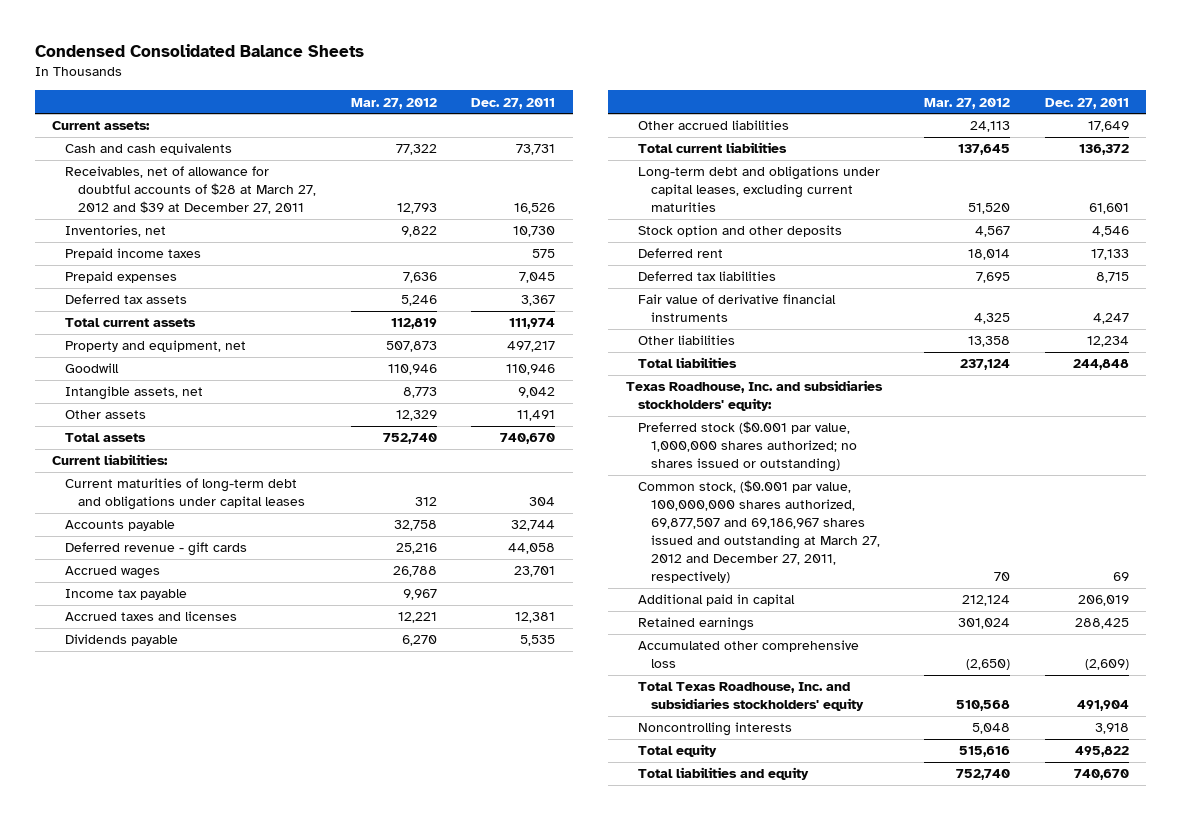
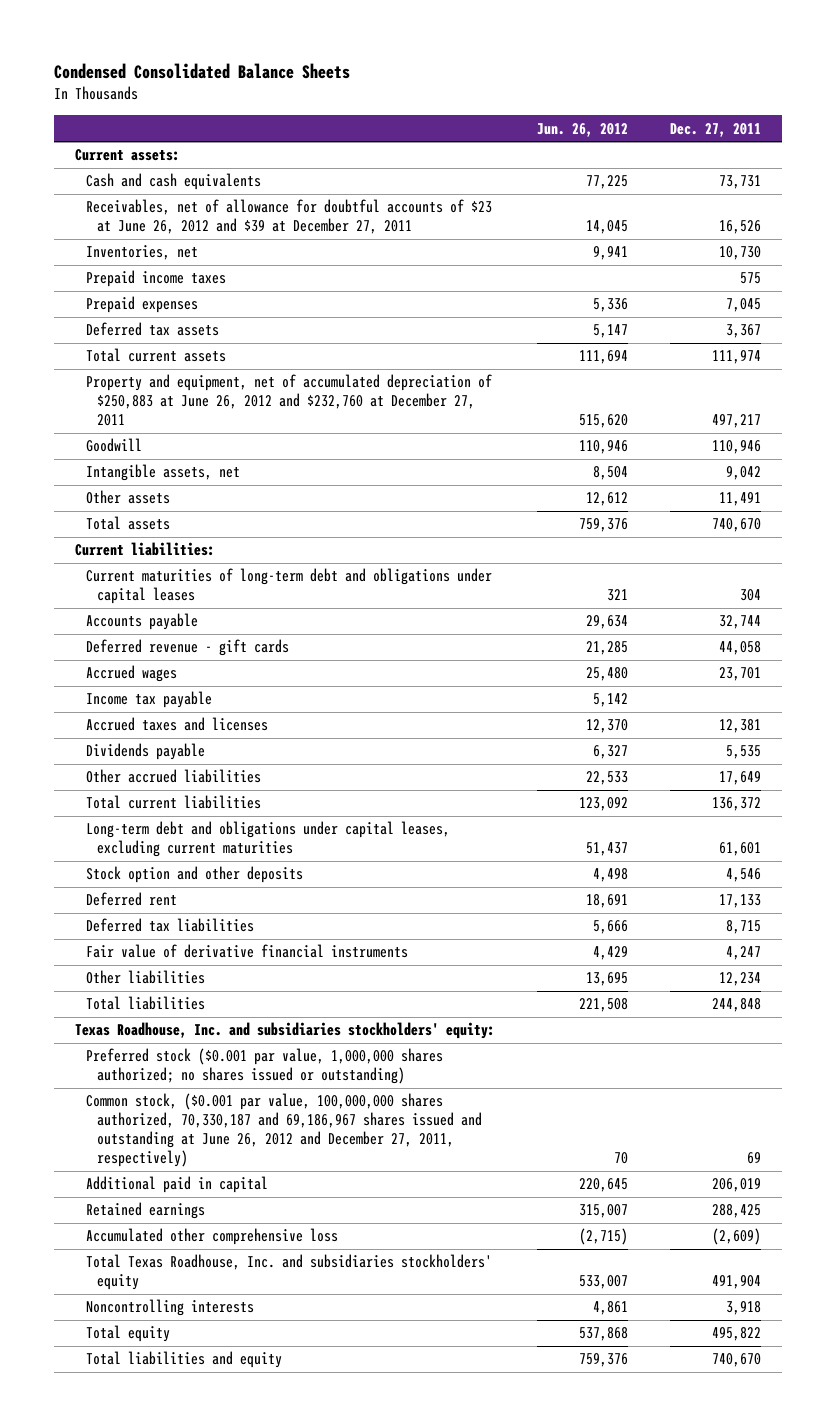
- | Mar. 27, 2012 | Dec. 27, 2011
+ | Jun. 26, 2012 | Dec. 27, 2011
- Receivables, net of allowance for doubtful accounts of $28 at March 27, 2012 and $39 at December 27, 2011 | 12,793 | 16,526
+ Receivables, net of allowance for doubtful accounts of $23 at June 26, 2012 and $39 at December 27, 2011 | 14,045 | 16,526
- Property and equipment, net | 507,873 | 497,217
+ Property and equipment, net of accumulated depreciation of $250,883 at June 26, 2012 and $232,760 at December 27, 2011 | 515,620 | 497,217
- Common stock, ($0.001 par value, 100,000,000 shares authorized, 69,877,507 and 69,186,967 shares issued and outstanding at March 27, 2012 and December 27, 2011, respectively) | 70 | 69
+ Common stock, ($0.001 par value, 100,000,000 shares authorized, 70,330,187 and 69,186,967 shares issued and outstanding at June 26, 2012 and December 27, 2011, respectively) | 70 | 69

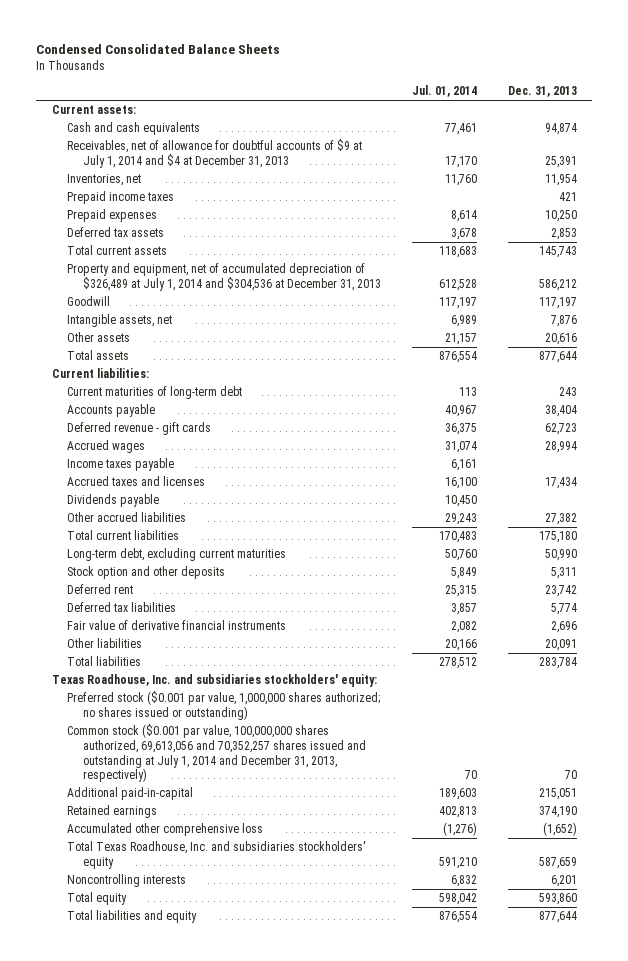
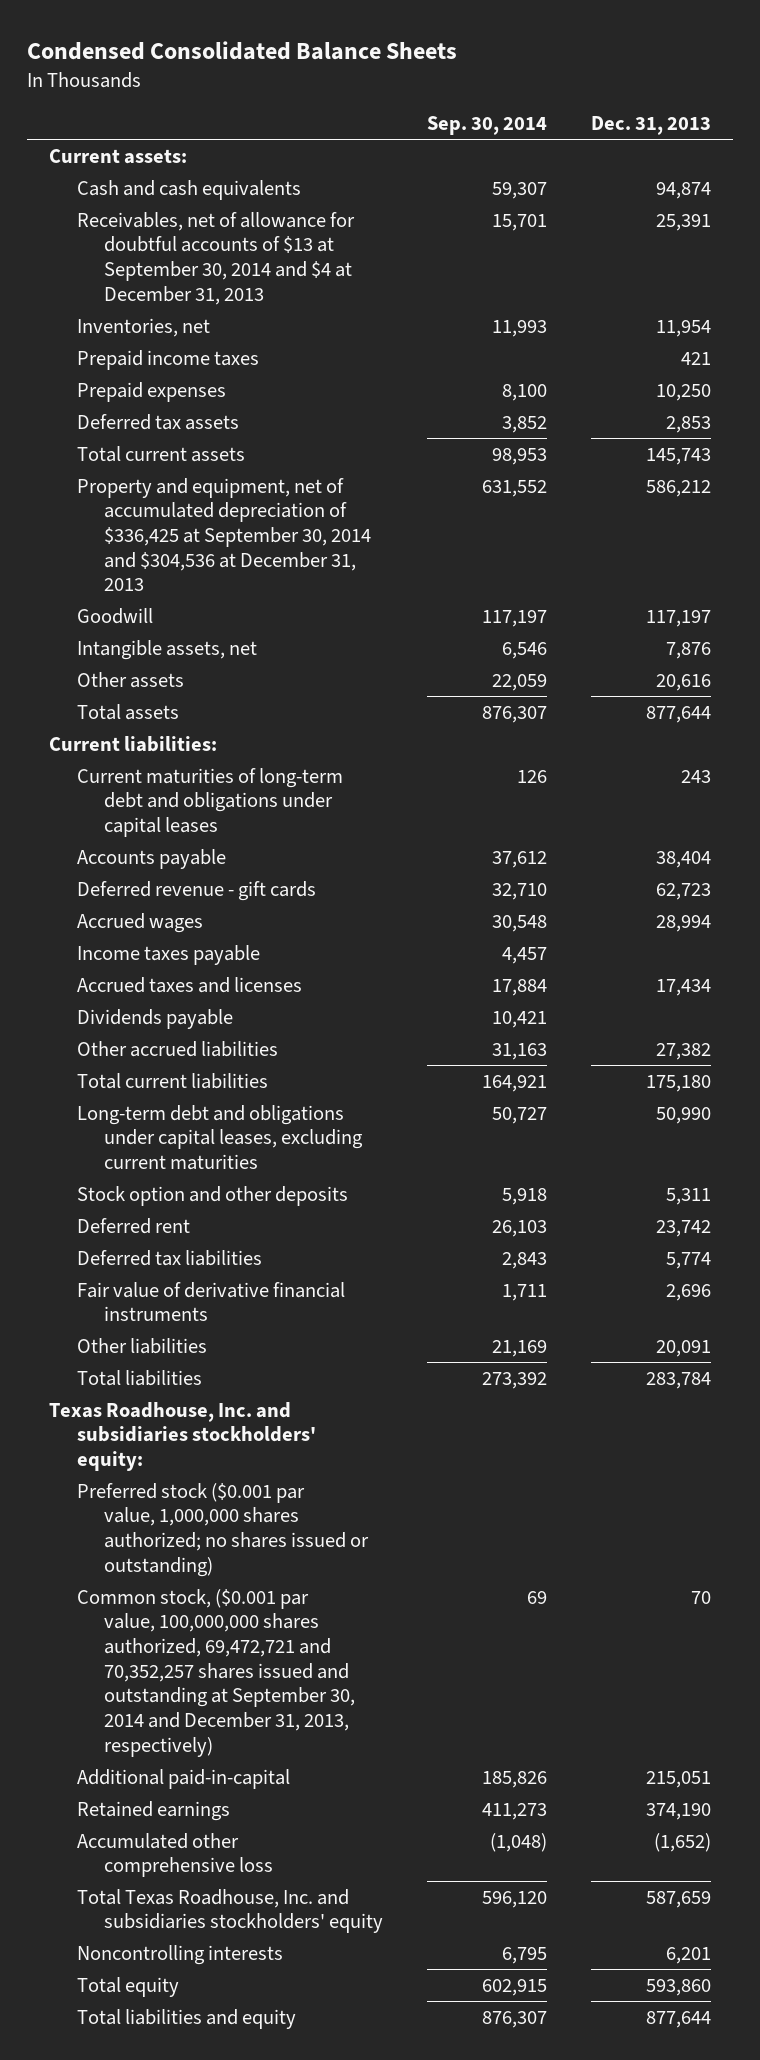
- | Jul. 01, 2014 | Dec. 31, 2013
+ | Sep. 30, 2014 | Dec. 31, 2013
- Receivables, net of allowance for doubtful accounts of $9 at July 1, 2014 and $4 at December 31, 2013 | 17,170 | 25,391
+ Receivables, net of allowance for doubtful accounts of $13 at September 30, 2014 and $4 at December 31, 2013 | 15,701 | 25,391
- Property and equipment, net of accumulated depreciation of $326,489 at July 1, 2014 and $304,536 at December 31, 2013 | 612,528 | 586,212
+ Property and equipment, net of accumulated depreciation of $336,425 at September 30, 2014 and $304,536 at December 31, 2013 | 631,552 | 586,212
- Current maturities of long-term debt | 113 | 243
+ Current maturities of long-term debt and obligations under capital leases | 126 | 243
- Long-term debt, excluding current maturities | 50,760 | 50,990
+ Long-term debt and obligations under capital leases, excluding current maturities | 50,727 | 50,990
- Common stock ($0.001 par value, 100,000,000 shares authorized, 69,613,056 and 70,352,257 shares issued and outstanding at July 1, 2014 and December 31, 2013, respectively) | 70 | 70
+ Common stock, ($0.001 par value, 100,000,000 shares authorized, 69,472,721 and 70,352,257 shares issued and outstanding at September 30, 2014 and December 31, 2013, respectively) | 69 | 70

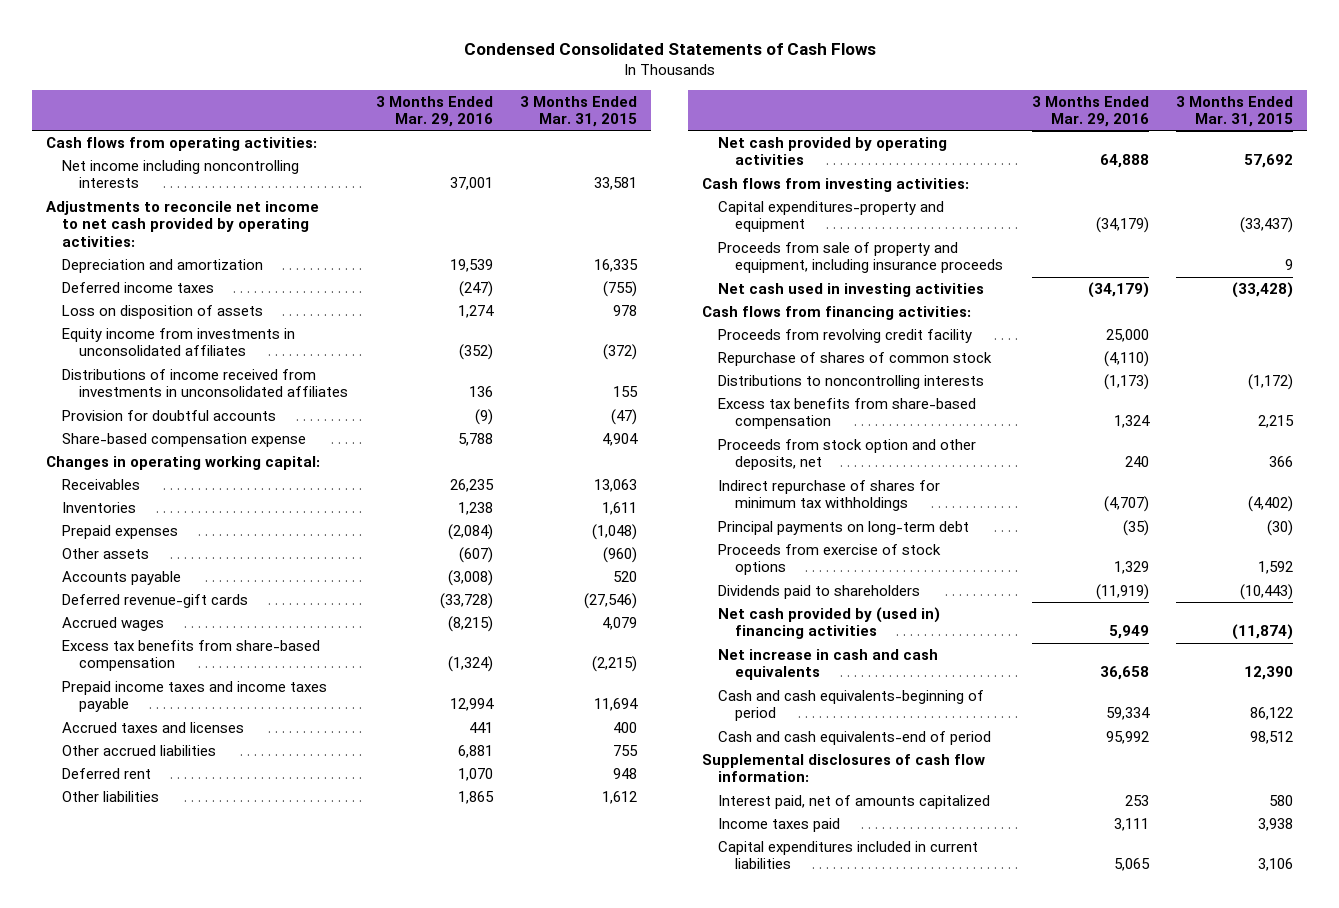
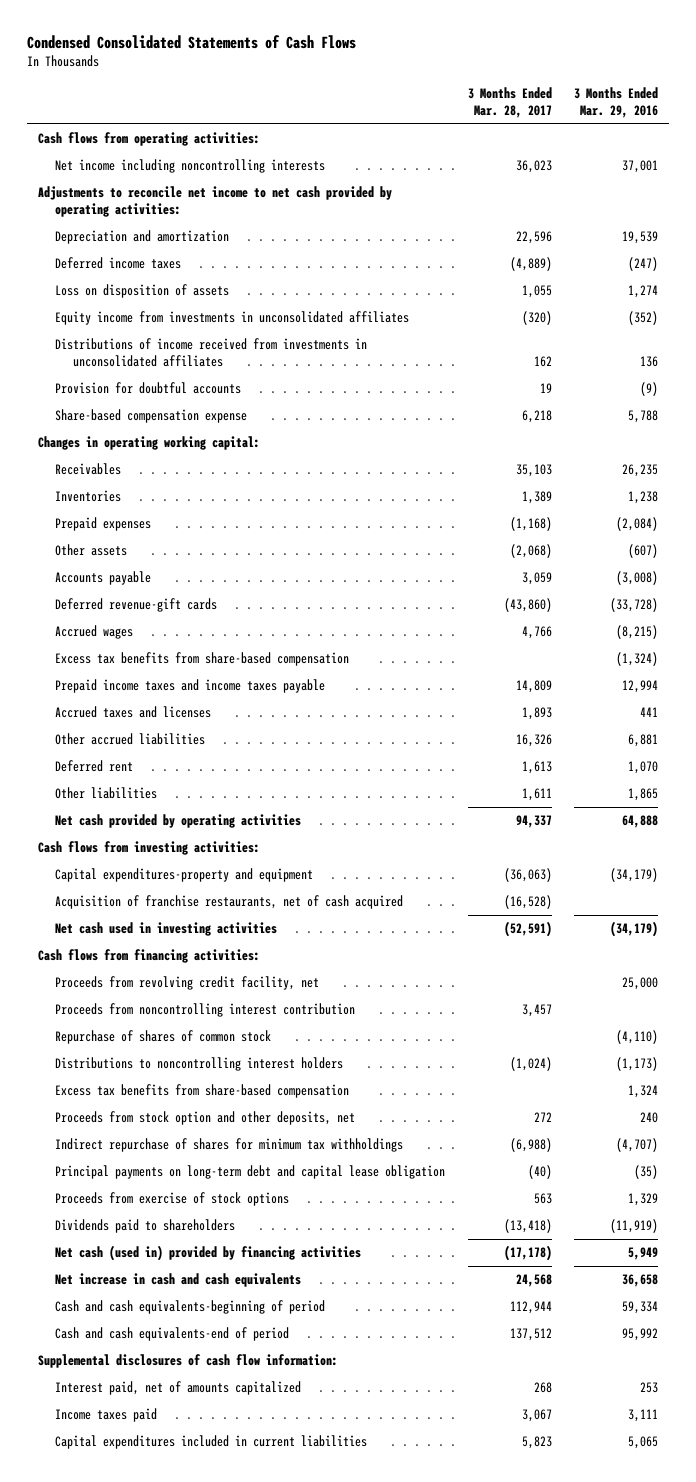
- | 3 Months Ended Mar. 29, 2016 | 3 Months Ended Mar. 31, 2015
+ | 3 Months Ended Mar. 28, 2017 | 3 Months Ended Mar. 29, 2016
- Proceeds from sale of property and equipment, including insurance proceeds | | 9
+ Acquisition of franchise restaurants, net of cash acquired | (16,528) |
- Proceeds from revolving credit facility | 25,000 |
+ Proceeds from revolving credit facility, net | | 25,000
+ Proceeds from noncontrolling interest contribution | 3,457 |
- Distributions to noncontrolling interests | (1,173) | (1,172)
+ Distributions to noncontrolling interest holders | (1,024) | (1,173)
- Principal payments on long-term debt | (35) | (30)
+ Principal payments on long-term debt and capital lease obligation | (40) | (35)
- Net cash provided by (used in) financing activities | 5,949 | (11,874)
+ Net cash (used in) provided by financing activities | (17,178) | 5,949

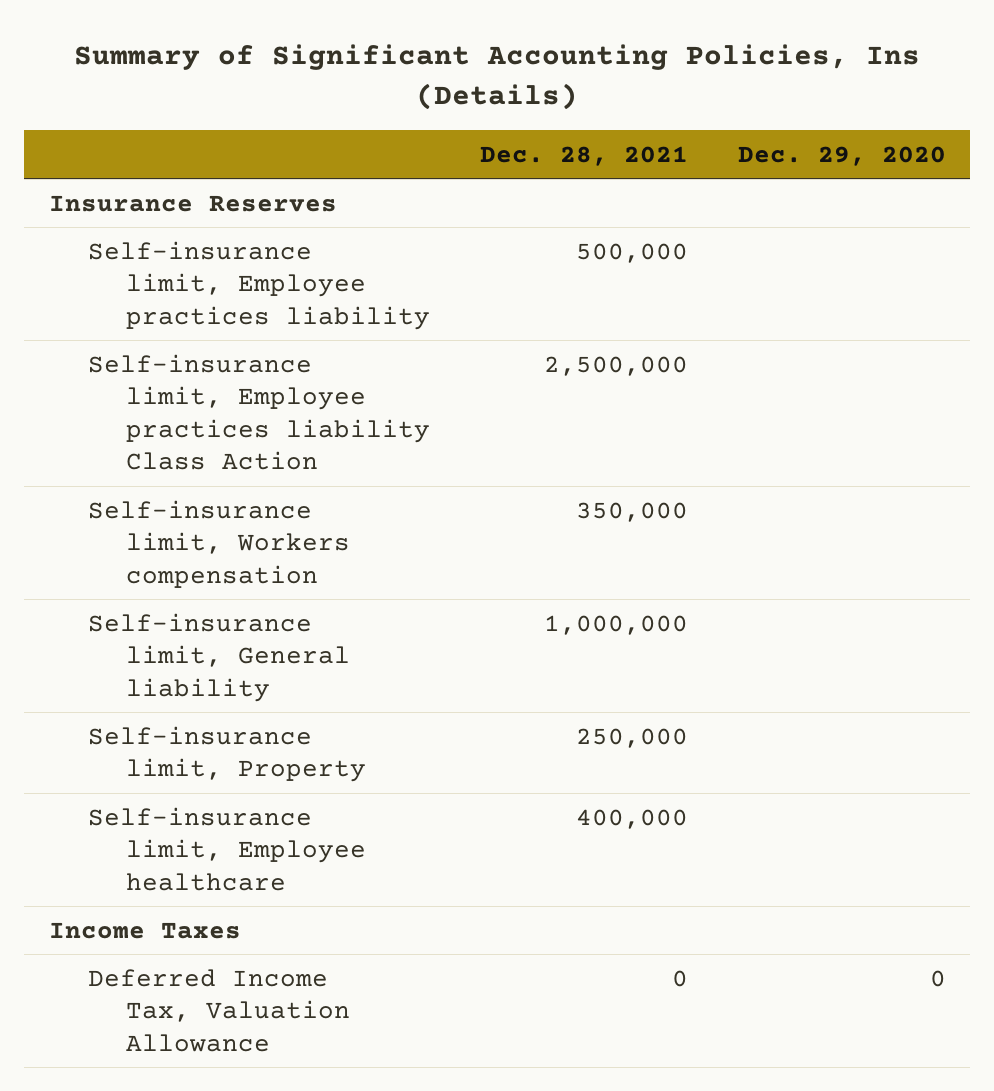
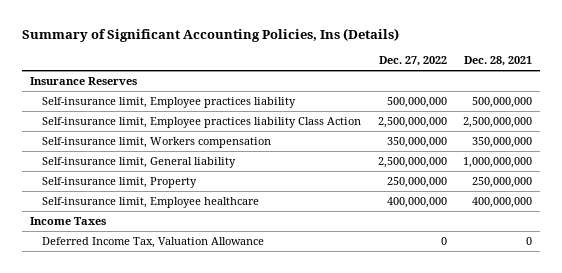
- | Dec. 28, 2021 | Dec. 29, 2020
+ | Dec. 27, 2022 | Dec. 28, 2021
- Self-insurance limit, Employee practices liability | 500,000 |
- Self-insurance limit, Employee practices liability Class Action | 2,500,000 |
- Self-insurance limit, Workers compensation | 350,000 |
- Self-insurance limit, General liability | 1,000,000 |
- Self-insurance limit, Property | 250,000 |
- Self-insurance limit, Employee healthcare | 400,000 |
+ Self-insurance limit, Employee practices liability | 500,000,000 | 500,000,000
+ Self-insurance limit, Employee practices liability Class Action | 2,500,000,000 | 2,500,000,000
+ Self-insurance limit, Workers compensation | 350,000,000 | 350,000,000
+ Self-insurance limit, General liability | 2,500,000,000 | 1,000,000,000
+ Self-insurance limit, Property | 250,000,000 | 250,000,000
+ Self-insurance limit, Employee healthcare | 400,000,000 | 400,000,000

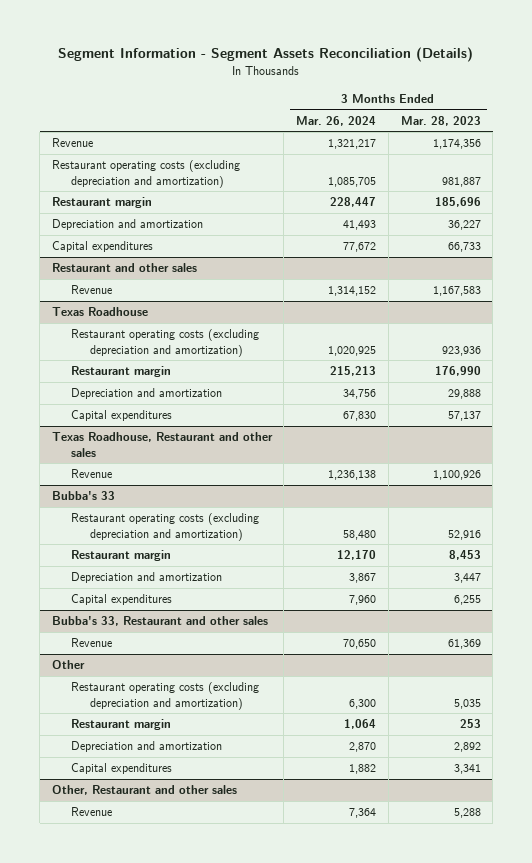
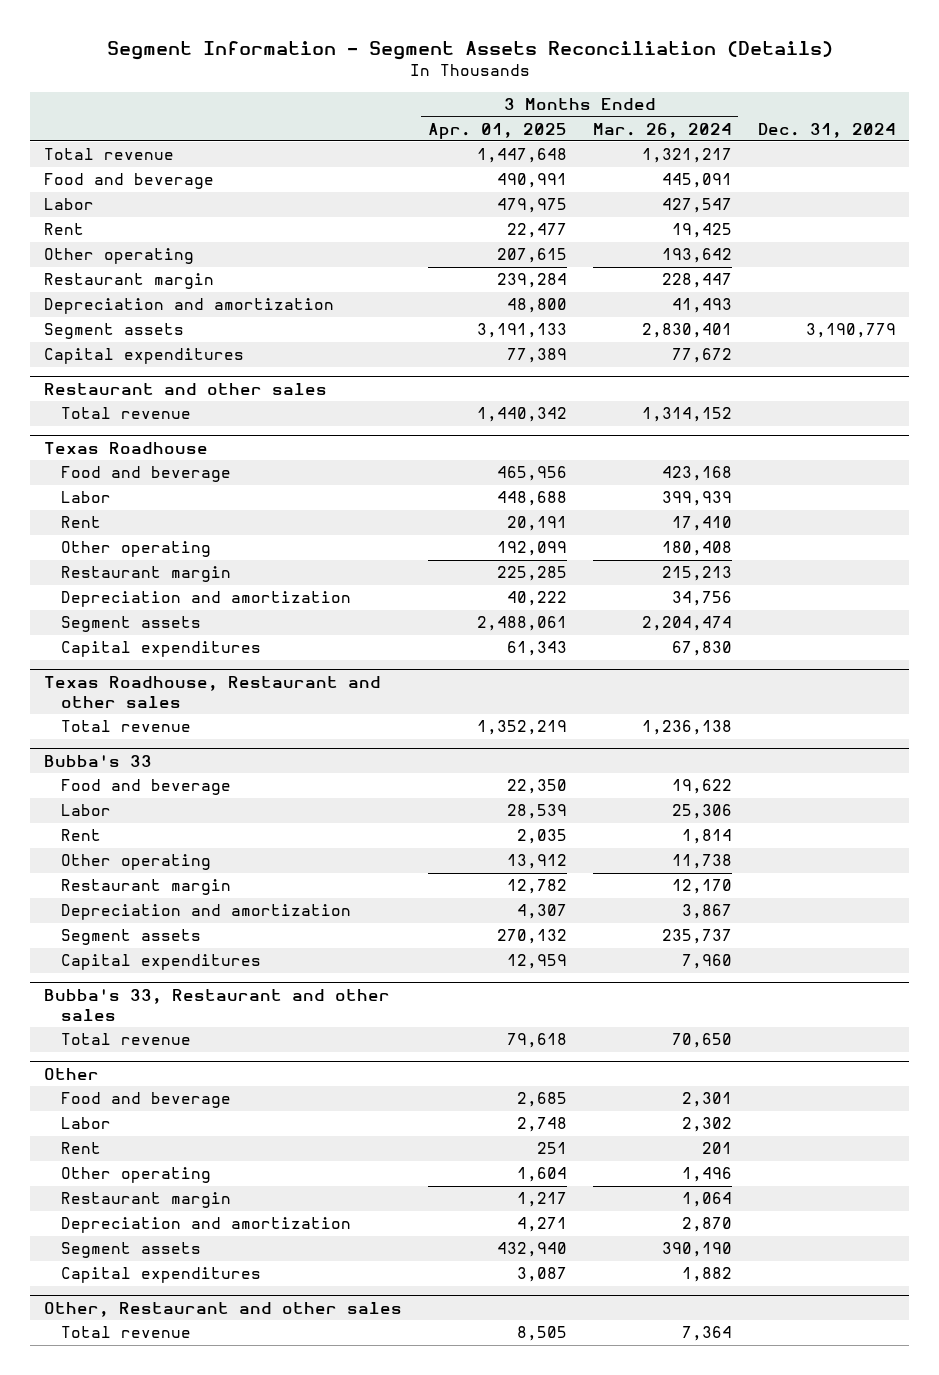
- | 3 Months Ended Mar. 26, 2024 | 3 Months Ended Mar. 28, 2023
+ | 3 Months Ended Apr. 01, 2025 | 3 Months Ended Mar. 26, 2024 | Dec. 31, 2024
- Revenue | 1,321,217 | 1,174,356
- Restaurant operating costs (excluding depreciation and amortization) | 1,085,705 | 981,887
+ Total revenue | 1,447,648 | 1,321,217 |
+ Food and beverage | 490,991 | 445,091 |
+ Labor | 479,975 | 427,547 |
+ Rent | 22,477 | 19,425 |
+ Other operating | 207,615 | 193,642 |
+ Segment assets | 3,191,133 | 2,830,401 | 3,190,779
@ Restaurant and other sales
- Revenue | 1,314,152 | 1,167,583
+ Total revenue | 1,440,342 | 1,314,152 |
@ Texas Roadhouse
- Restaurant operating costs (excluding depreciation and amortization) | 1,020,925 | 923,936
+ Food and beverage | 465,956 | 423,168 |
+ Labor | 448,688 | 399,939 |
+ Rent | 20,191 | 17,410 |
+ Other operating | 192,099 | 180,408 |
+ Segment assets | 2,488,061 | 2,204,474 |
@ Texas Roadhouse, Restaurant and other sales
- Revenue | 1,236,138 | 1,100,926
+ Total revenue | 1,352,219 | 1,236,138 |
@ Bubba's 33
- Restaurant operating costs (excluding depreciation and amortization) | 58,480 | 52,916
+ Food and beverage | 22,350 | 19,622 |
+ Labor | 28,539 | 25,306 |
+ Rent | 2,035 | 1,814 |
+ Other operating | 13,912 | 11,738 |
+ Segment assets | 270,132 | 235,737 |
@ Bubba's 33, Restaurant and other sales
- Revenue | 70,650 | 61,369
+ Total revenue | 79,618 | 70,650 |
@ Other
- Restaurant operating costs (excluding depreciation and amortization) | 6,300 | 5,035
+ Food and beverage | 2,685 | 2,301 |
+ Labor | 2,748 | 2,302 |
+ Rent | 251 | 201 |
+ Other operating | 1,604 | 1,496 |
+ Segment assets | 432,940 | 390,190 |
@ Other, Restaurant and other sales
- Revenue | 7,364 | 5,288
+ Total revenue | 8,505 | 7,364 |

